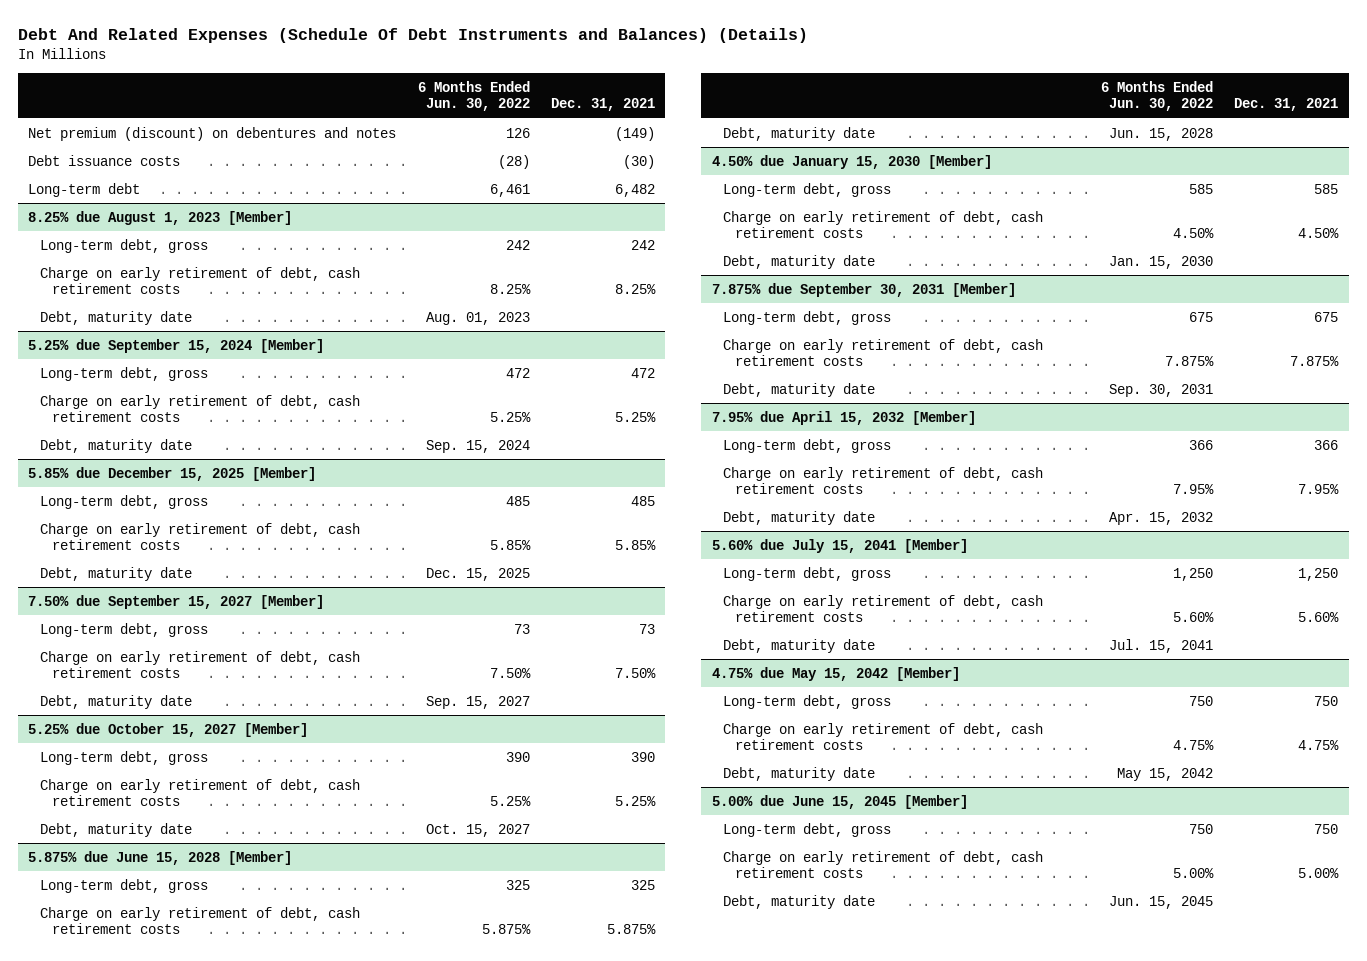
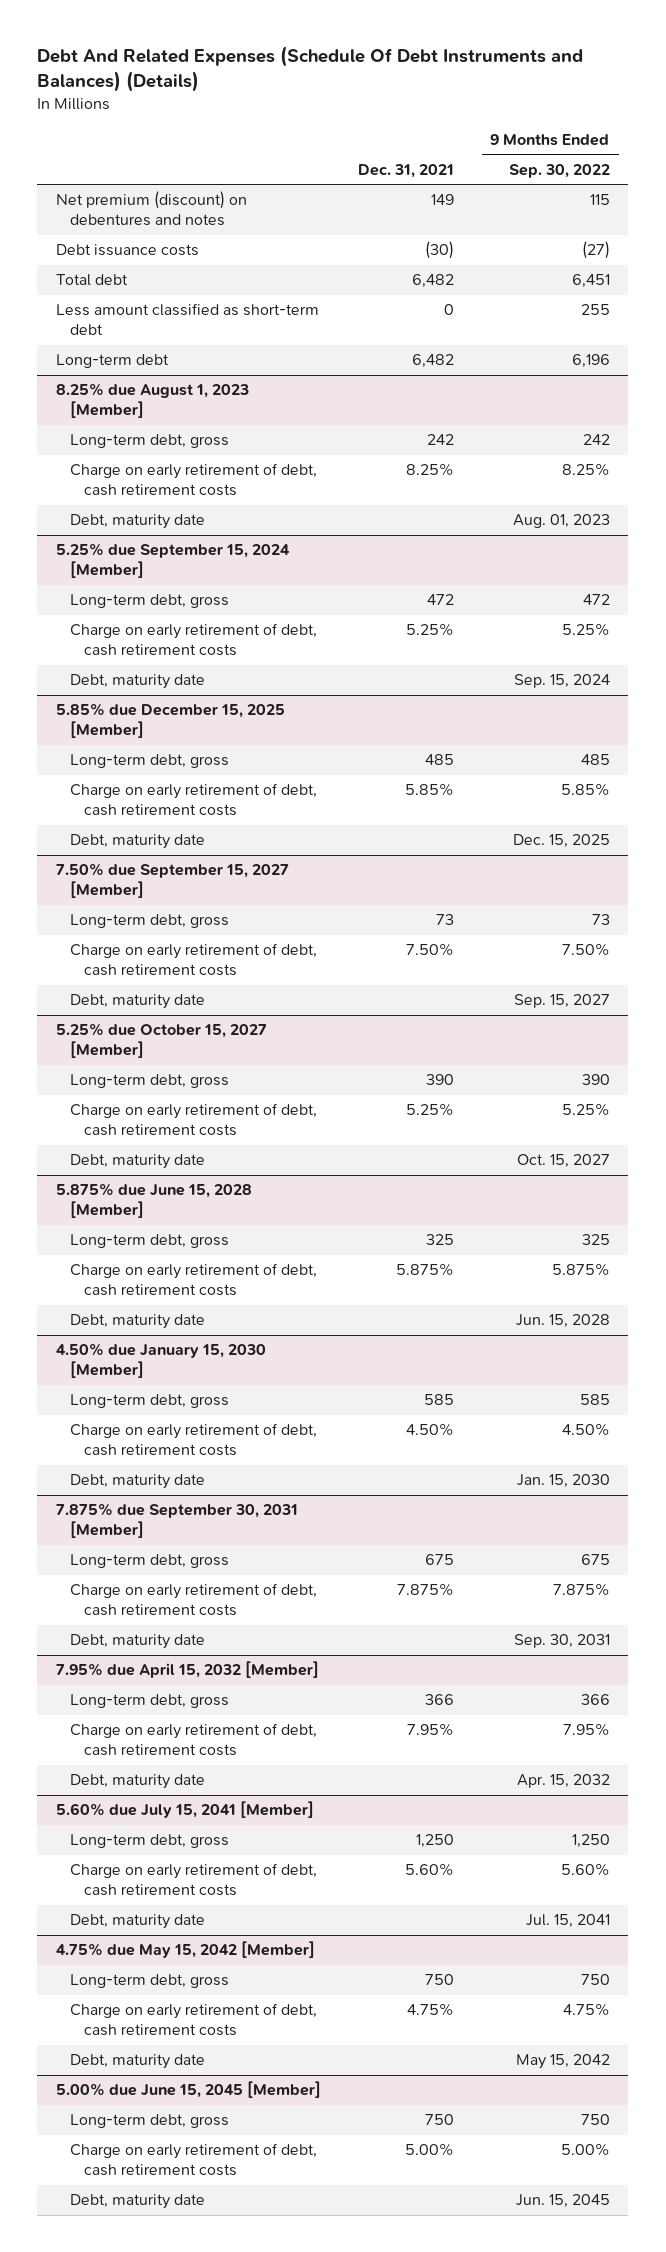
- | 6 Months Ended Jun. 30, 2022 | Dec. 31, 2021
+ | Dec. 31, 2021 | 9 Months Ended Sep. 30, 2022
- Net premium (discount) on debentures and notes | 126 | (149)
+ Net premium (discount) on debentures and notes | 149 | 115
+ Total debt | 6,482 | 6,451
+ Less amount classified as short-term debt | 0 | 255

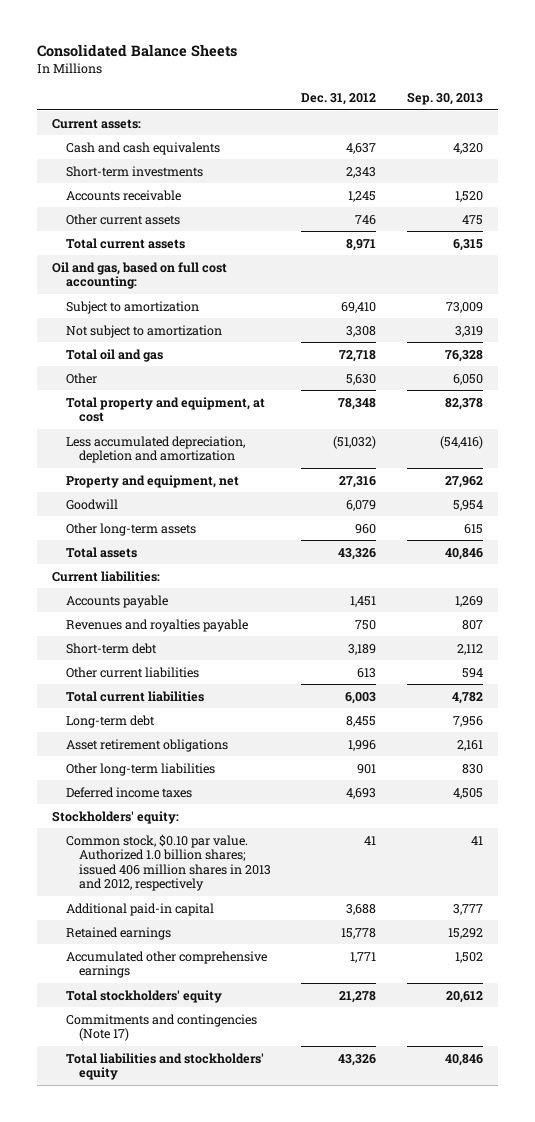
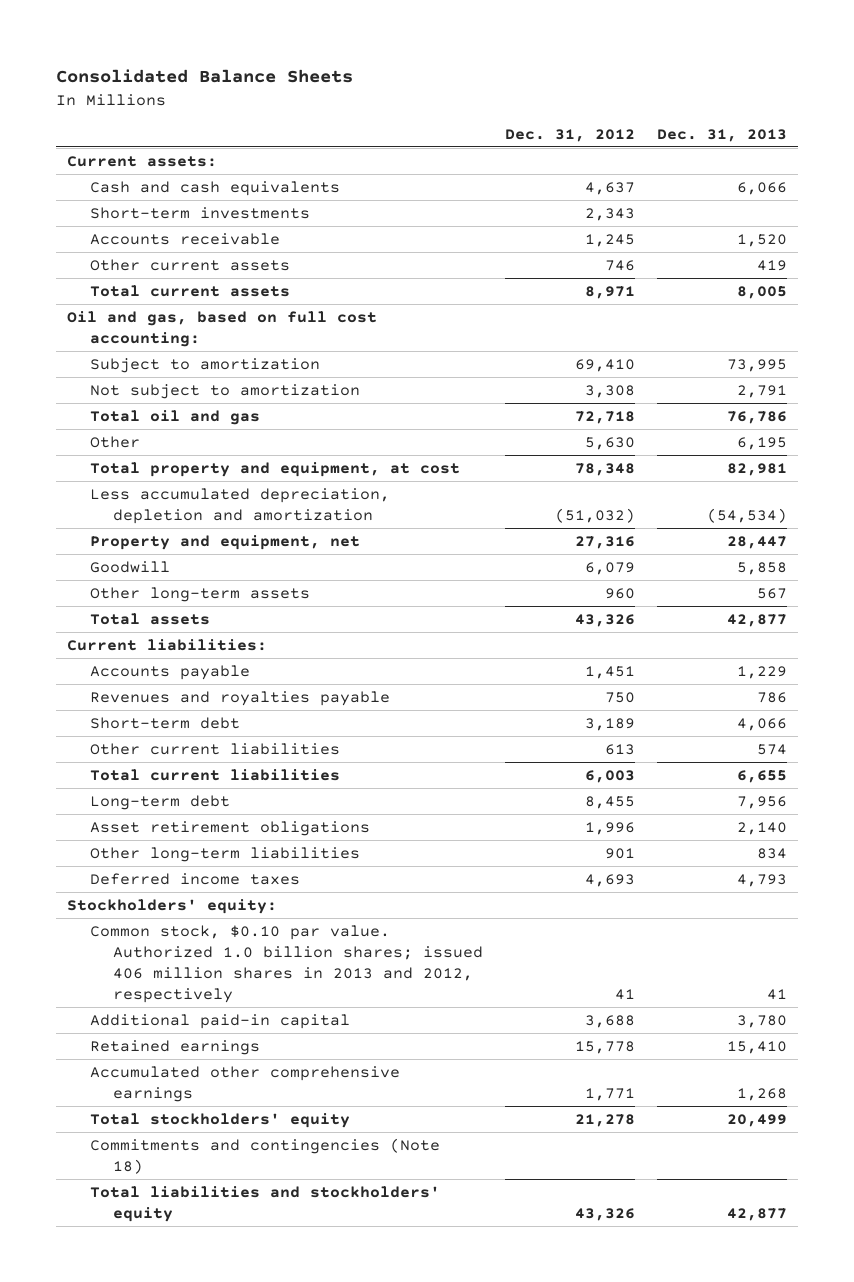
- | Dec. 31, 2012 | Sep. 30, 2013
+ | Dec. 31, 2012 | Dec. 31, 2013
- Commitments and contingencies (Note 17)
+ Commitments and contingencies (Note 18)

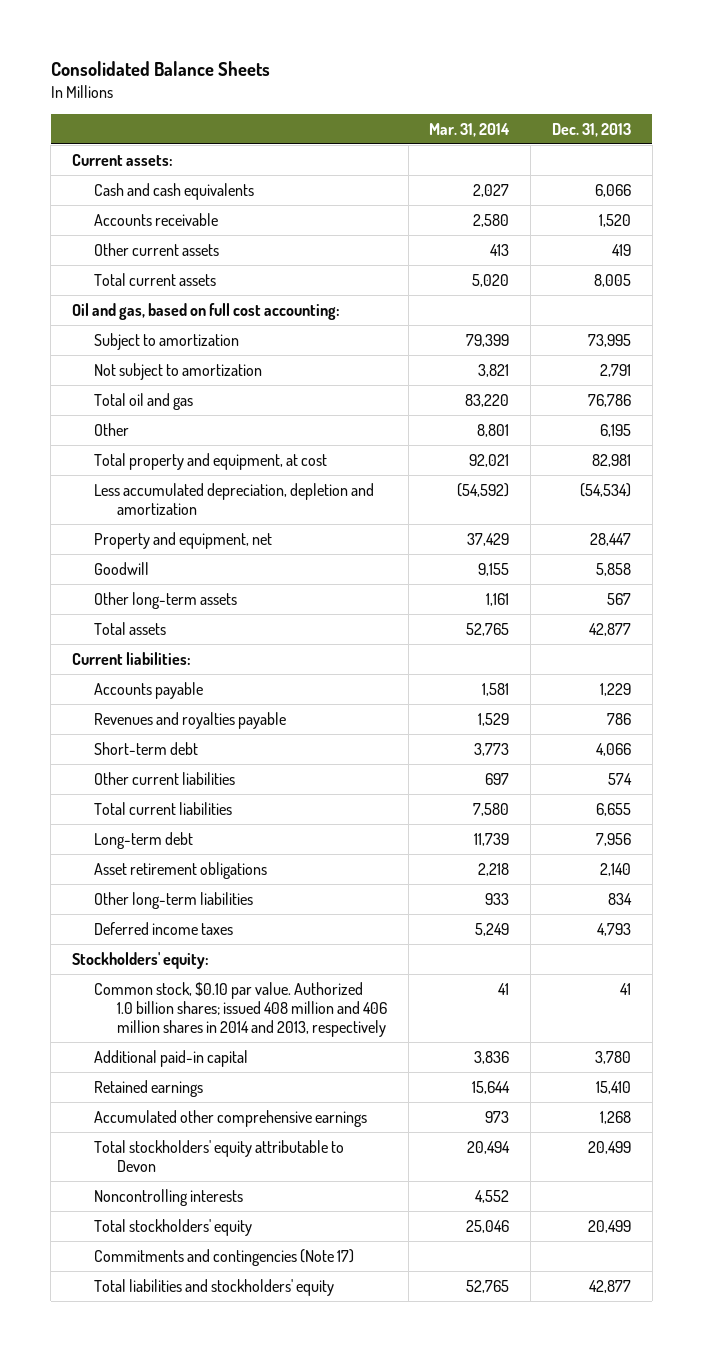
- | Dec. 31, 2012 | Dec. 31, 2013
+ | Mar. 31, 2014 | Dec. 31, 2013
- Short-term investments | 2,343 |
- Common stock, $0.10 par value. Authorized 1.0 billion shares; issued 406 million shares in 2013 and 2012, respectively | 41 | 41
+ Common stock, $0.10 par value. Authorized 1.0 billion shares; issued 408 million and 406 million shares in 2014 and 2013, respectively | 41 | 41
+ Total stockholders' equity attributable to Devon | 20,494 | 20,499
+ Noncontrolling interests | 4,552 |
- Commitments and contingencies (Note 18)
+ Commitments and contingencies (Note 17)

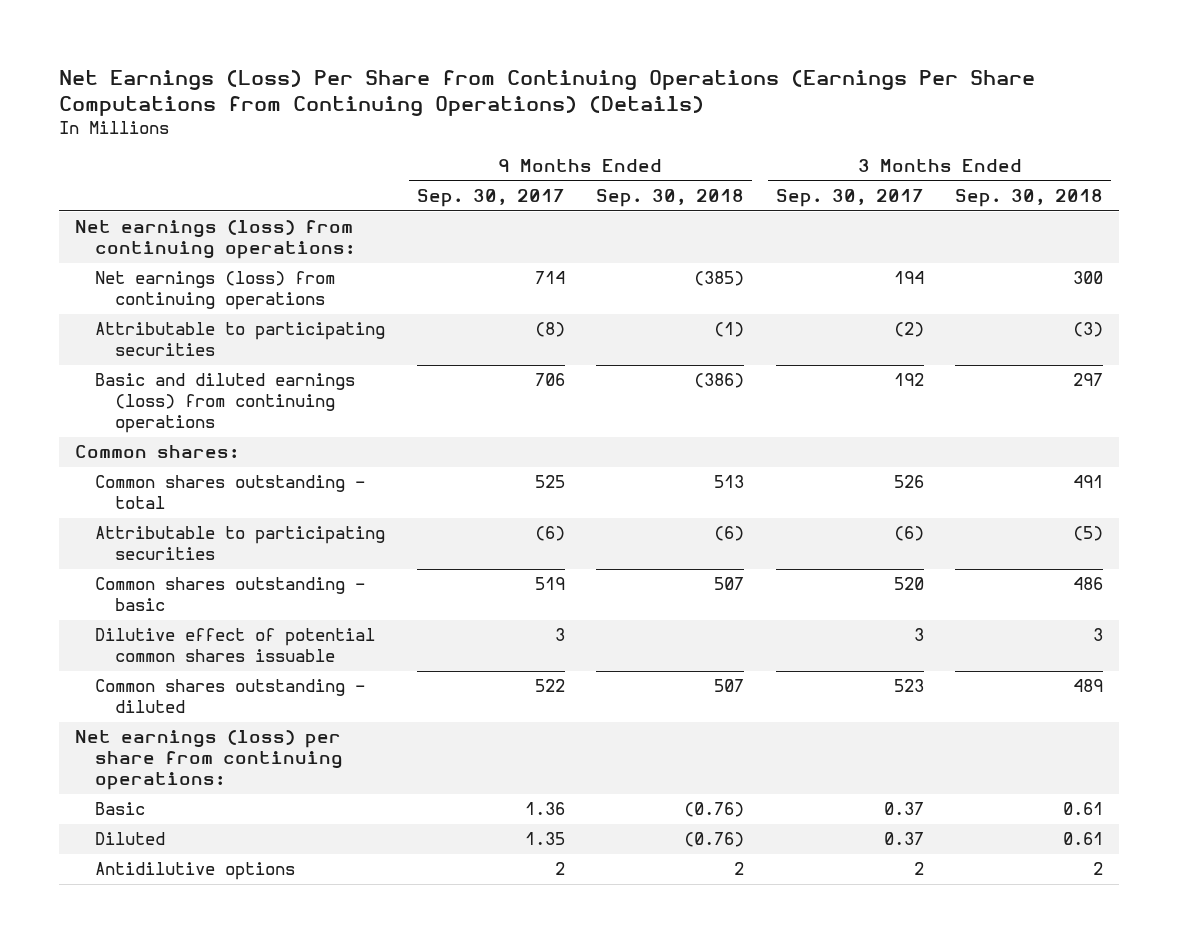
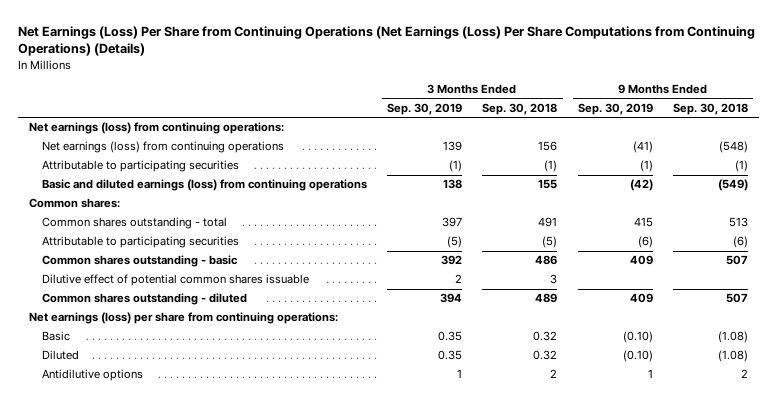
- Net Earnings (Loss) Per Share from Continuing Operations (Earnings Per Share Computations from Continuing Operations) (Details)
+ Net Earnings (Loss) Per Share from Continuing Operations (Net Earnings (Loss) Per Share Computations from Continuing Operations) (Details)
- | 9 Months Ended Sep. 30, 2017 | 9 Months Ended Sep. 30, 2018 | 3 Months Ended Sep. 30, 2017 | 3 Months Ended Sep. 30, 2018
+ | 3 Months Ended Sep. 30, 2019 | 3 Months Ended Sep. 30, 2018 | 9 Months Ended Sep. 30, 2019 | 9 Months Ended Sep. 30, 2018
- Net earnings (loss) from continuing operations | 714 | (385) | 194 | 300
- Attributable to participating securities | (8) | (1) | (2) | (3)
- Basic and diluted earnings (loss) from continuing operations | 706 | (386) | 192 | 297
+ Net earnings (loss) from continuing operations | 139 | 156 | (41) | (548)
+ Attributable to participating securities | (1) | (1) | (1) | (1)
+ Basic and diluted earnings (loss) from continuing operations | 138 | 155 | (42) | (549)
- Basic | 1.36 | (0.76) | 0.37 | 0.61
- Diluted | 1.35 | (0.76) | 0.37 | 0.61
+ Basic | 0.35 | 0.32 | (0.10) | (1.08)
+ Diluted | 0.35 | 0.32 | (0.10) | (1.08)

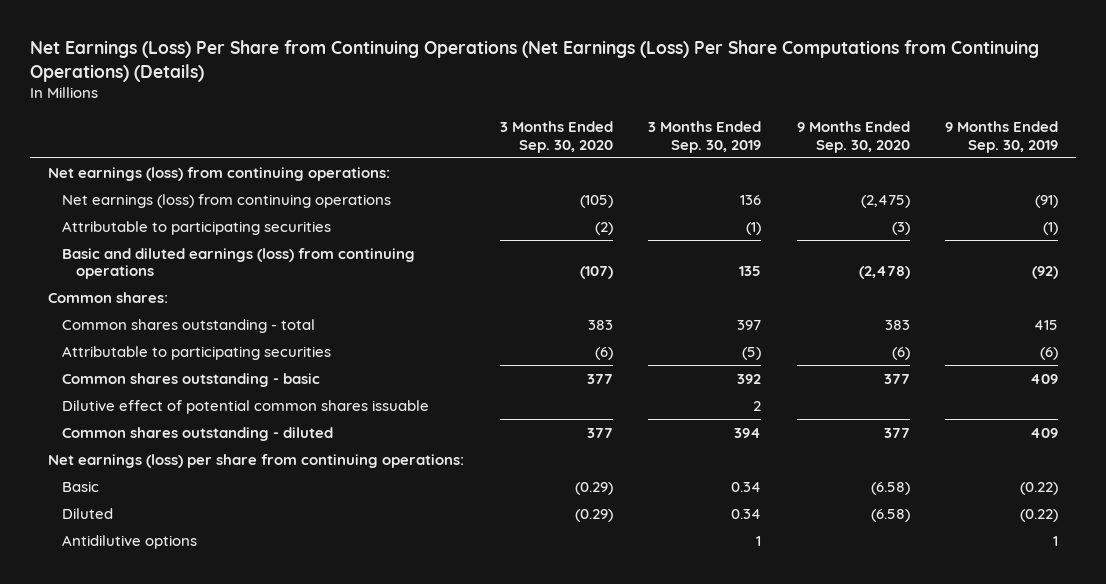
- | 3 Months Ended Sep. 30, 2019 | 3 Months Ended Sep. 30, 2018 | 9 Months Ended Sep. 30, 2019 | 9 Months Ended Sep. 30, 2018
+ | 3 Months Ended Sep. 30, 2020 | 3 Months Ended Sep. 30, 2019 | 9 Months Ended Sep. 30, 2020 | 9 Months Ended Sep. 30, 2019
- Net earnings (loss) from continuing operations | 139 | 156 | (41) | (548)
+ Net earnings (loss) from continuing operations | (105) | 136 | (2,475) | (91)
- Basic and diluted earnings (loss) from continuing operations | 138 | 155 | (42) | (549)
+ Basic and diluted earnings (loss) from continuing operations | (107) | 135 | (2,478) | (92)
- Basic | 0.35 | 0.32 | (0.10) | (1.08)
- Diluted | 0.35 | 0.32 | (0.10) | (1.08)
+ Basic | (0.29) | 0.34 | (6.58) | (0.22)
+ Diluted | (0.29) | 0.34 | (6.58) | (0.22)

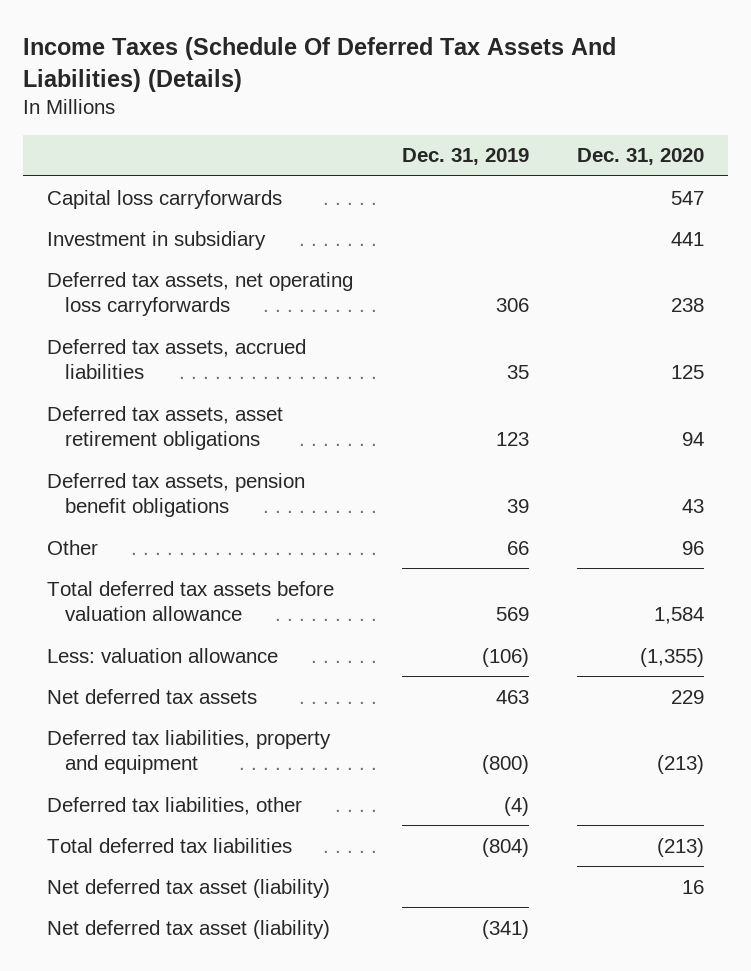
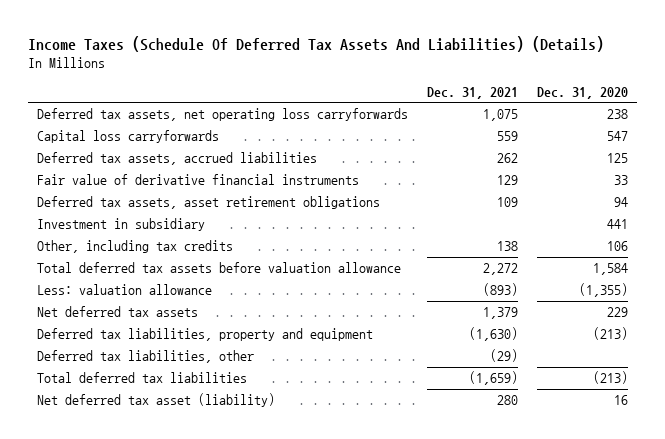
- | Dec. 31, 2019 | Dec. 31, 2020
+ | Dec. 31, 2021 | Dec. 31, 2020
moved down: Capital loss carryforwards | 559 | 547
+ Fair value of derivative financial instruments | 129 | 33
- Deferred tax assets, pension benefit obligations | 39 | 43
- Other | 66 | 96
moved down: Investment in subsidiary | | 441
+ Other, including tax credits | 138 | 106
- Net deferred tax asset (liability) | (341) |

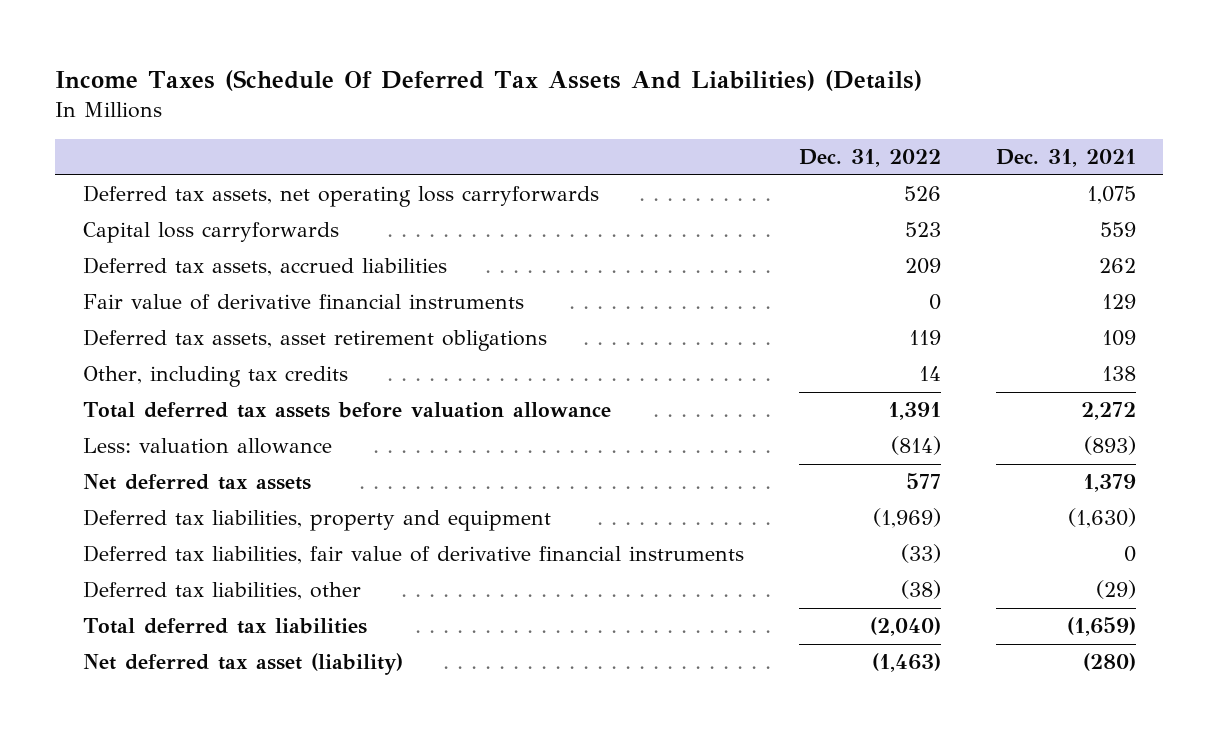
- | Dec. 31, 2021 | Dec. 31, 2020
+ | Dec. 31, 2022 | Dec. 31, 2021
- Investment in subsidiary | | 441
+ Deferred tax liabilities, fair value of derivative financial instruments | (33) | 0
- Net deferred tax asset (liability) | 280 | 16
+ Net deferred tax asset (liability) | (1,463) | (280)

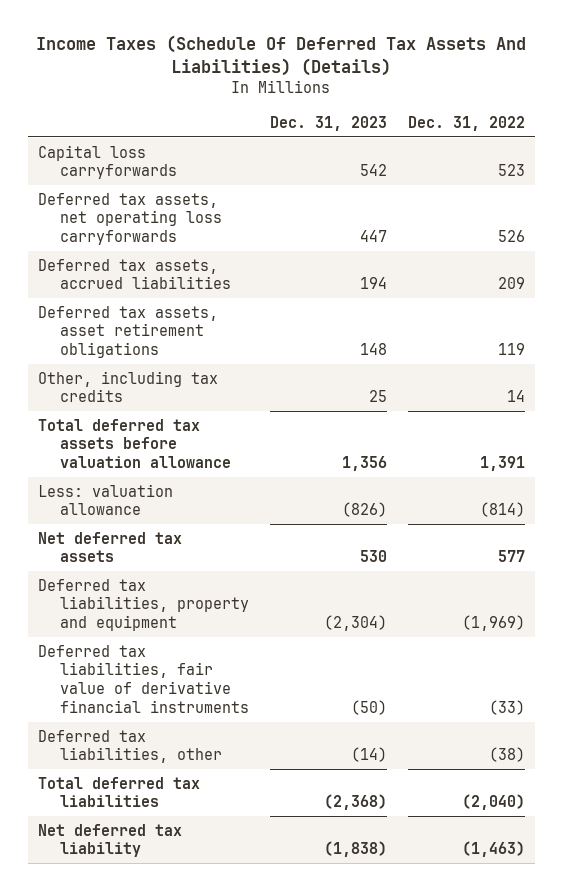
- | Dec. 31, 2022 | Dec. 31, 2021
+ | Dec. 31, 2023 | Dec. 31, 2022
moved down: Deferred tax assets, net operating loss carryforwards | 447 | 526
- Fair value of derivative financial instruments | 0 | 129
- Net deferred tax asset (liability) | (1,463) | (280)
+ Net deferred tax liability | (1,838) | (1,463)

